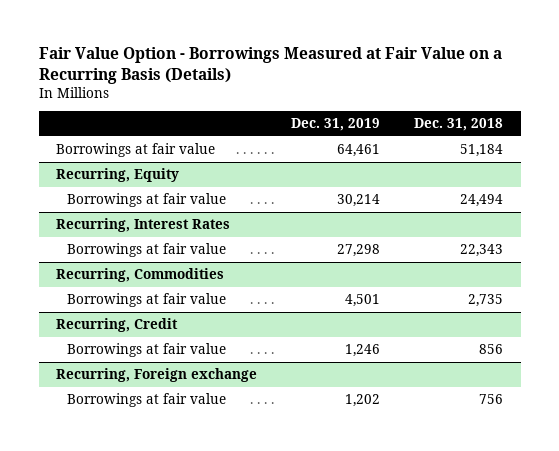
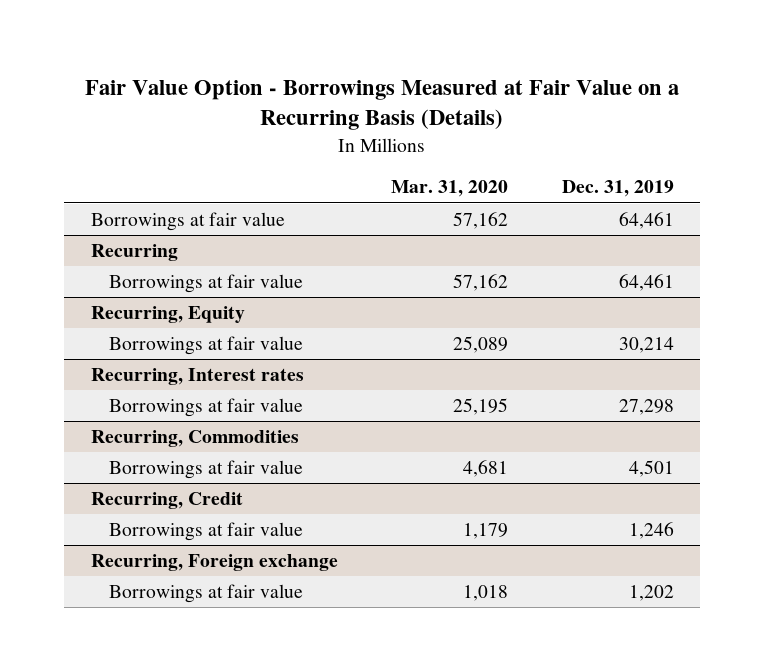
- | Dec. 31, 2019 | Dec. 31, 2018
+ | Mar. 31, 2020 | Dec. 31, 2019
+ Recurring
+ Borrowings at fair value | 57,162 | 64,461
- Recurring, Interest Rates
+ Recurring, Interest rates

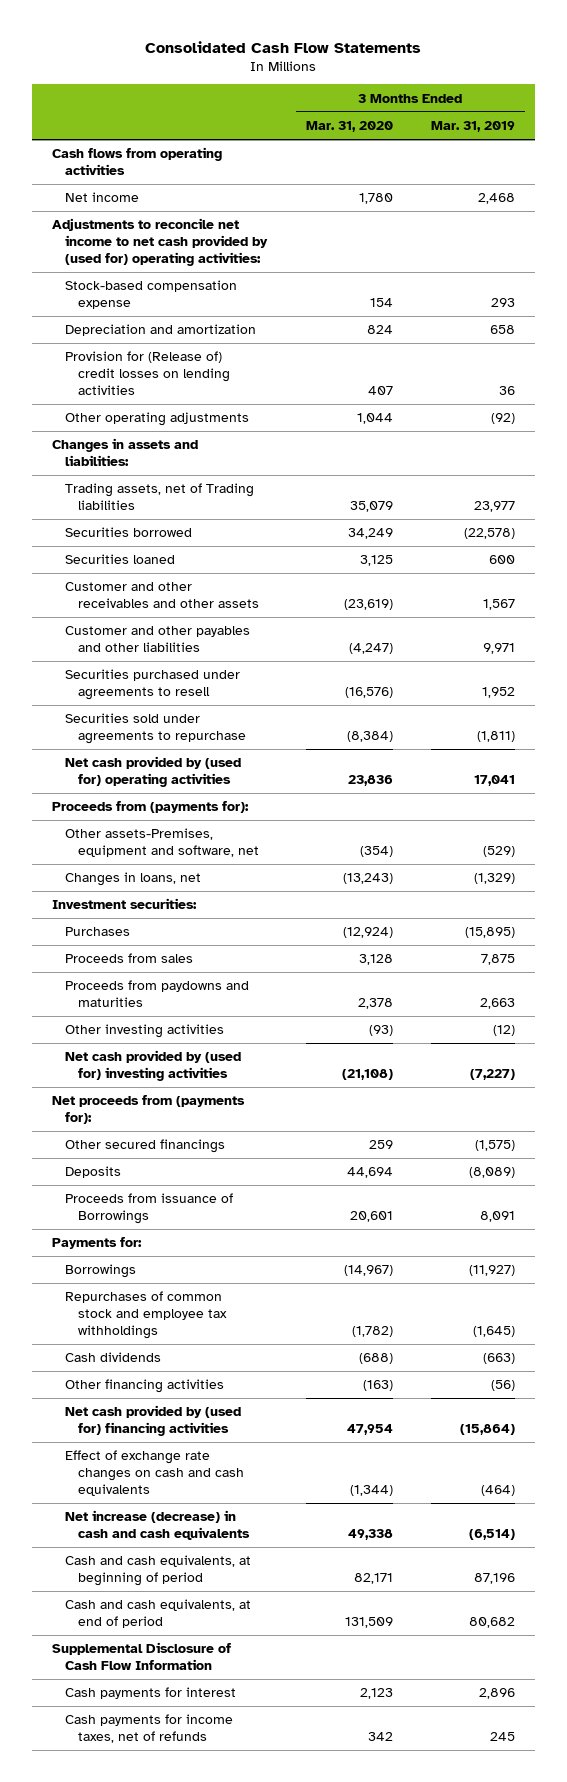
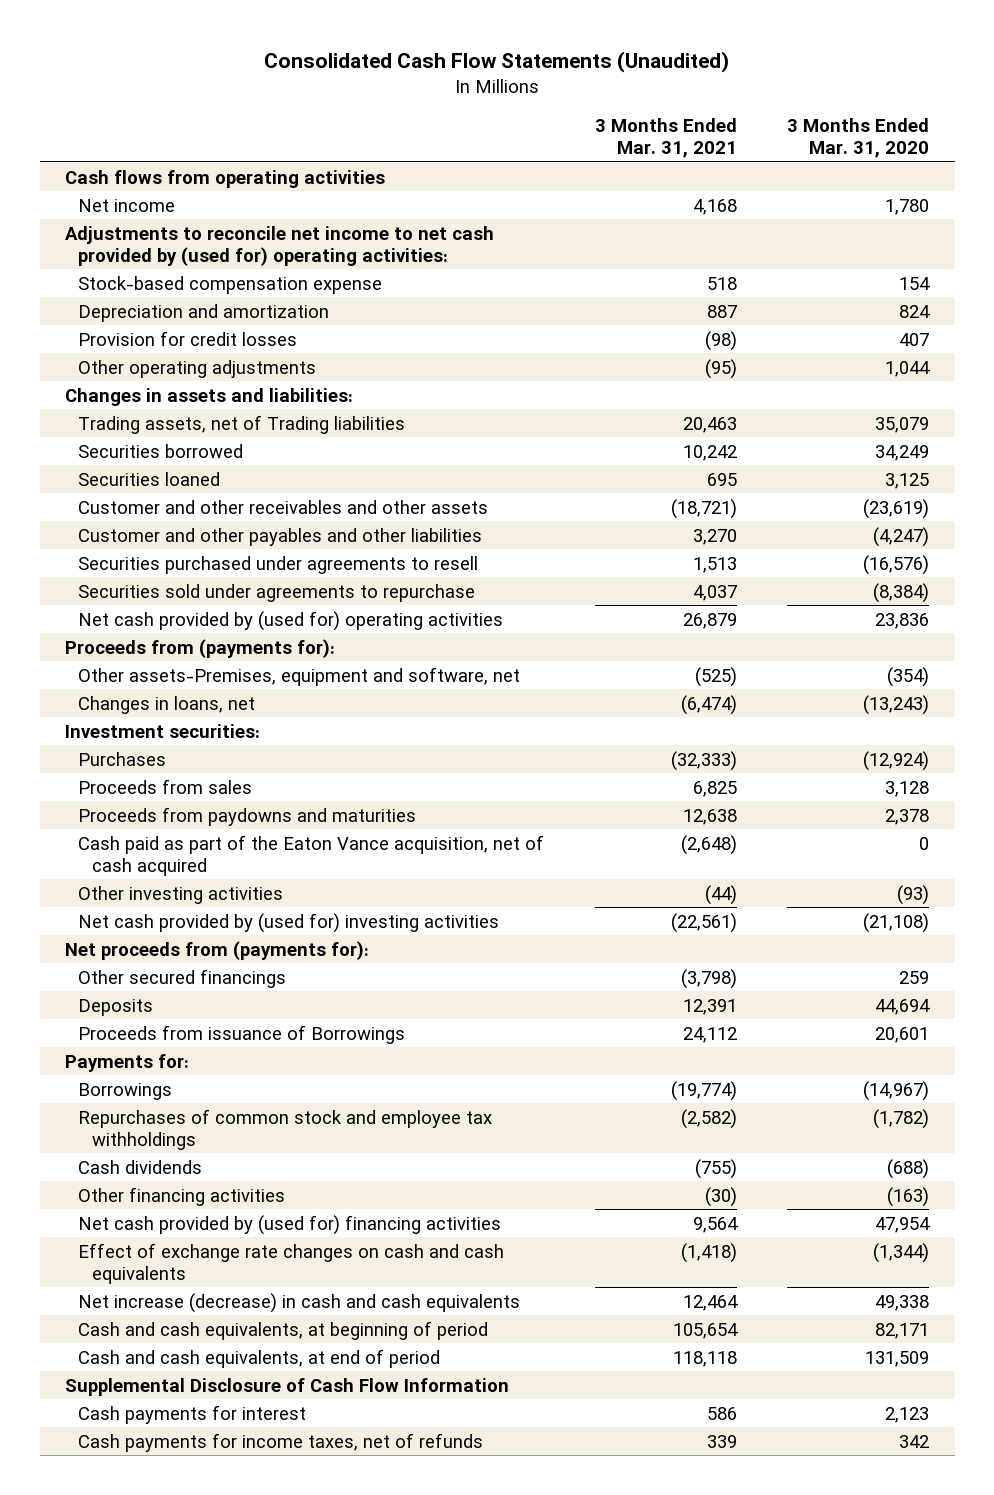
- Consolidated Cash Flow Statements
+ Consolidated Cash Flow Statements (Unaudited)
- | 3 Months Ended Mar. 31, 2020 | 3 Months Ended Mar. 31, 2019
+ | 3 Months Ended Mar. 31, 2021 | 3 Months Ended Mar. 31, 2020
- Provision for (Release of) credit losses on lending activities | 407 | 36
+ Provision for credit losses | (98) | 407
+ Cash paid as part of the Eaton Vance acquisition, net of cash acquired | (2,648) | 0

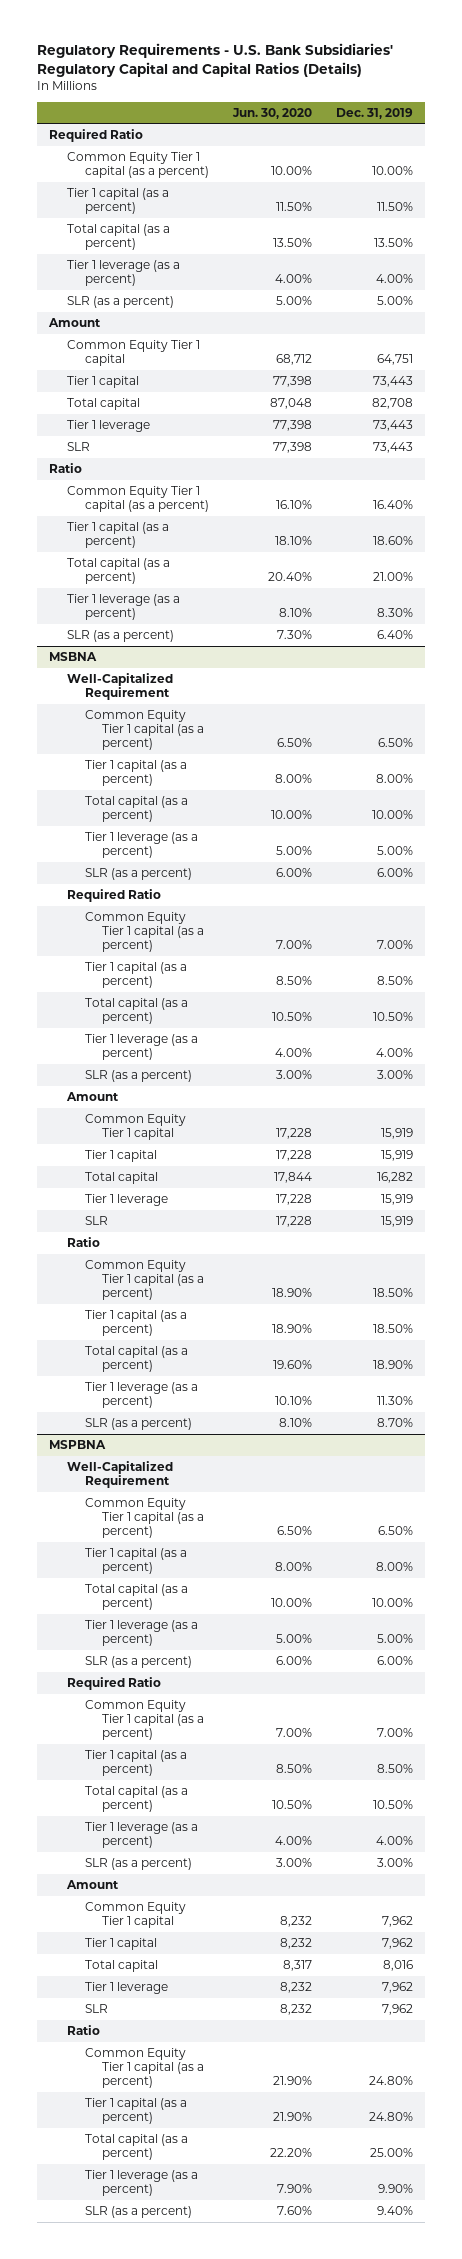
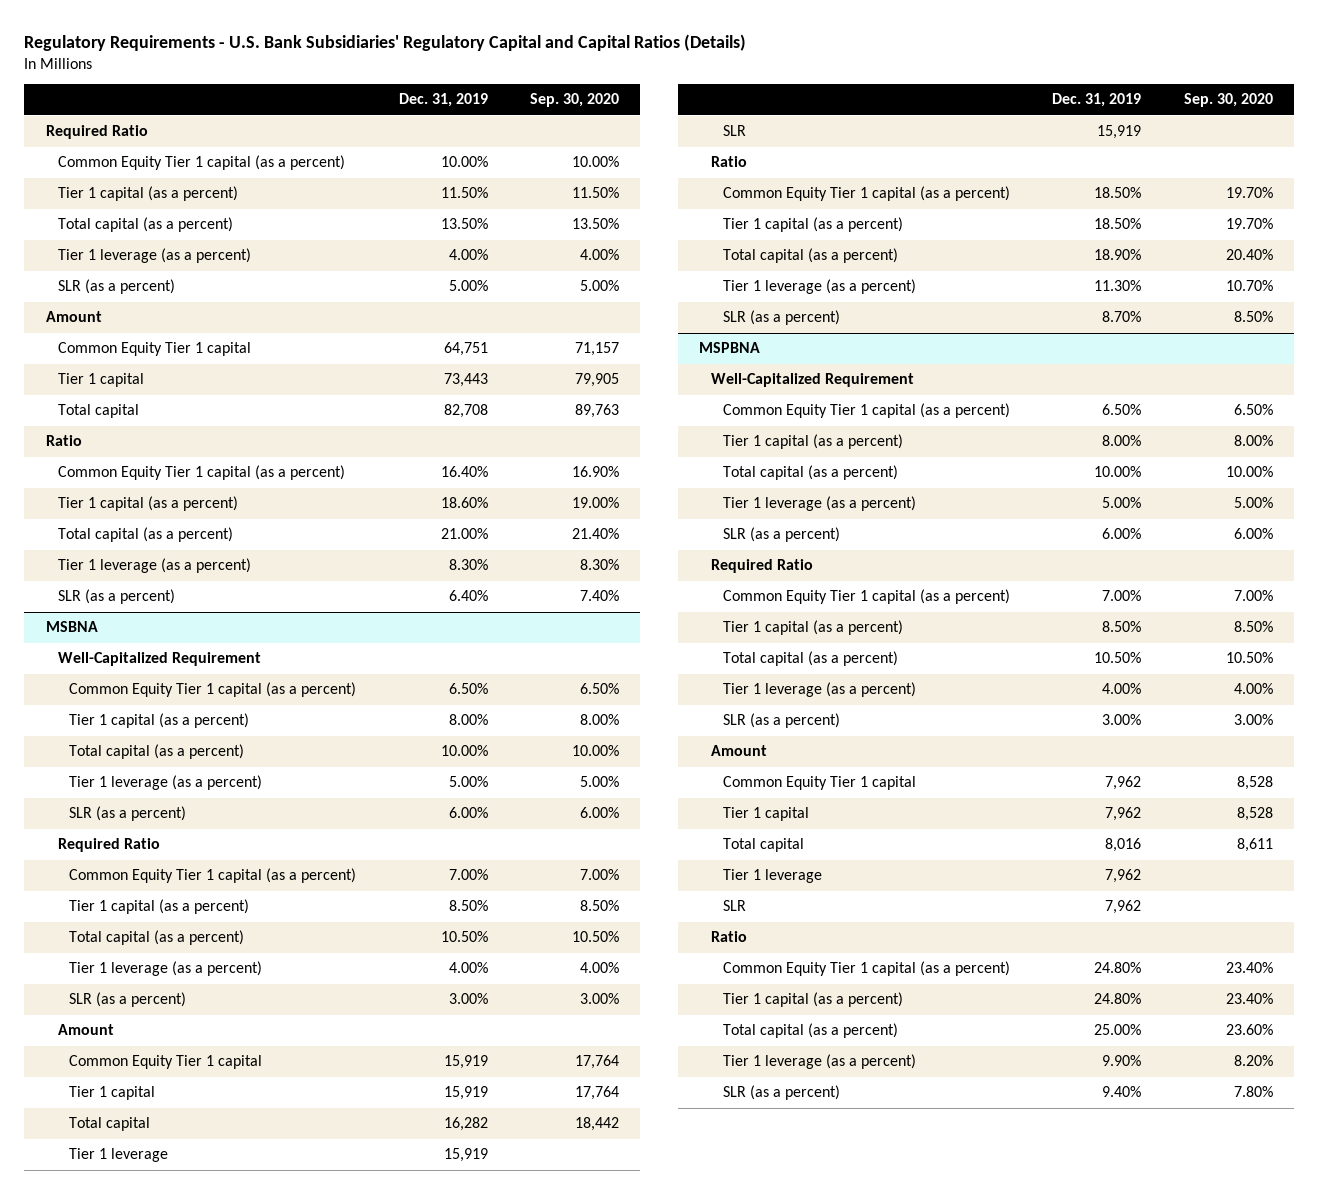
- | Jun. 30, 2020 | Dec. 31, 2019
+ | Dec. 31, 2019 | Sep. 30, 2020
- Tier 1 leverage | 77,398 | 73,443
- SLR | 77,398 | 73,443

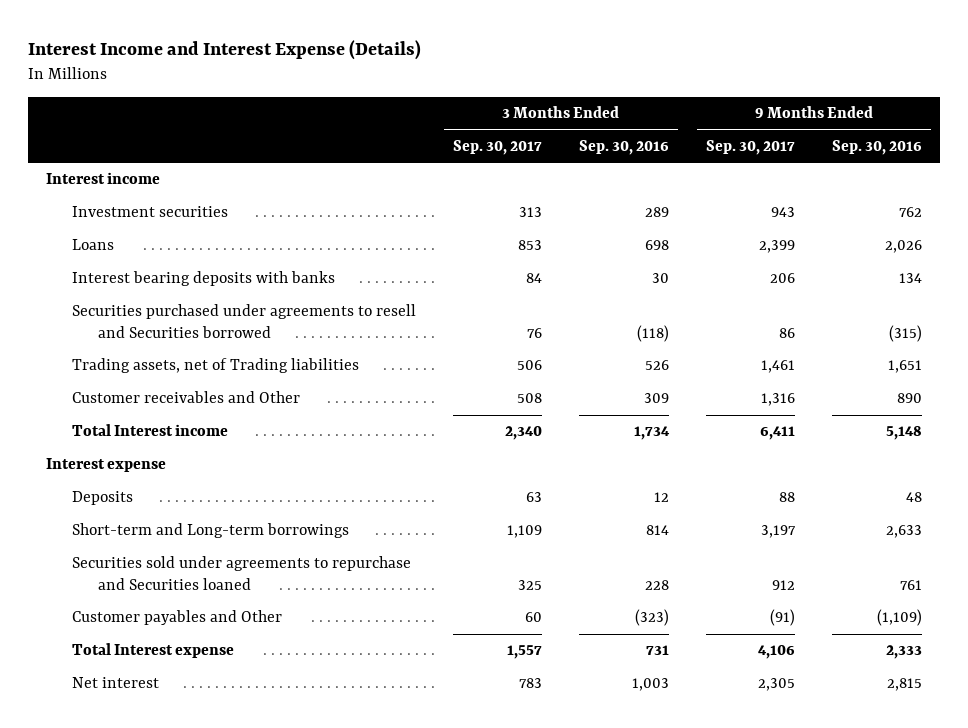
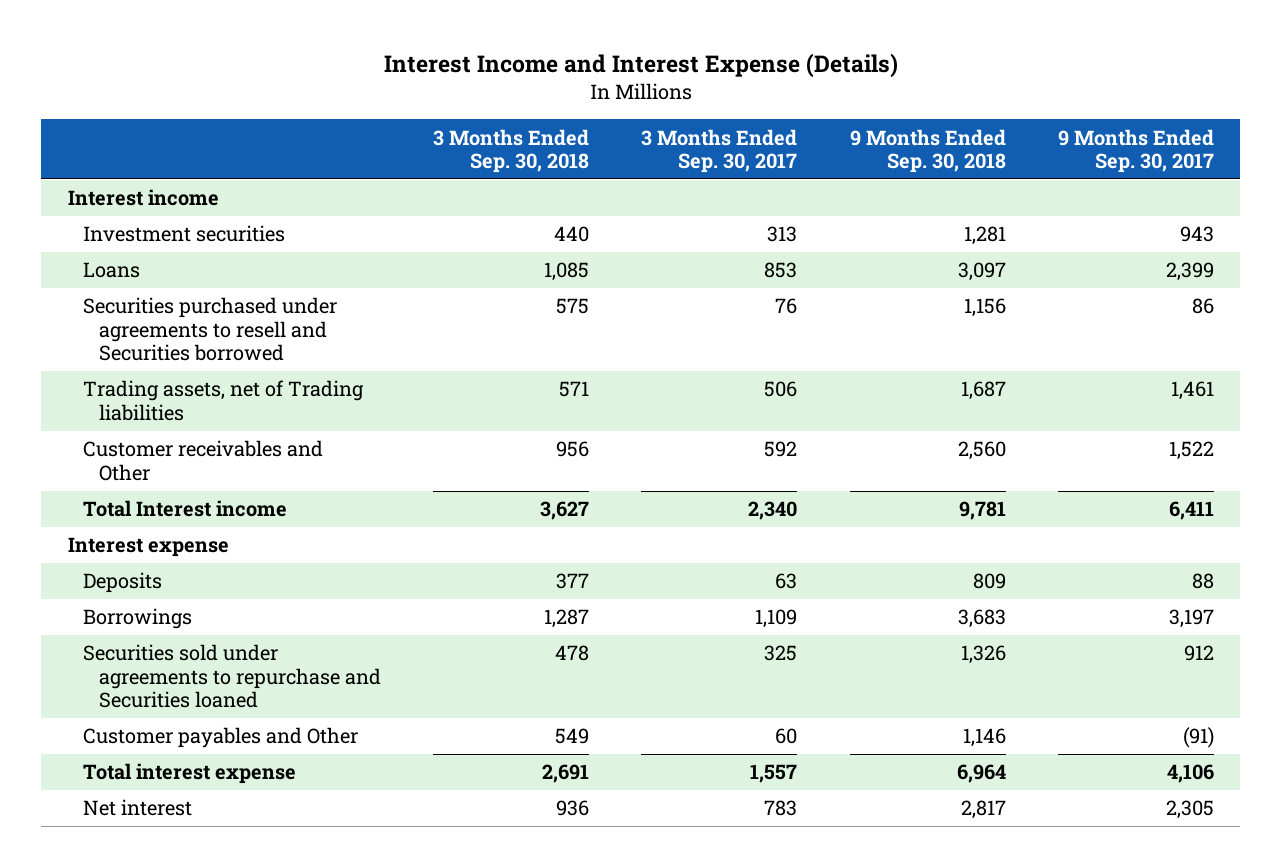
- | 3 Months Ended Sep. 30, 2017 | 3 Months Ended Sep. 30, 2016 | 9 Months Ended Sep. 30, 2017 | 9 Months Ended Sep. 30, 2016
+ | 3 Months Ended Sep. 30, 2018 | 3 Months Ended Sep. 30, 2017 | 9 Months Ended Sep. 30, 2018 | 9 Months Ended Sep. 30, 2017
- Interest bearing deposits with banks | 84 | 30 | 206 | 134
- Customer receivables and Other | 508 | 309 | 1,316 | 890
+ Customer receivables and Other | 956 | 592 | 2,560 | 1,522
- Short-term and Long-term borrowings | 1,109 | 814 | 3,197 | 2,633
+ Borrowings | 1,287 | 1,109 | 3,683 | 3,197
- Total Interest expense | 1,557 | 731 | 4,106 | 2,333
+ Total interest expense | 2,691 | 1,557 | 6,964 | 4,106

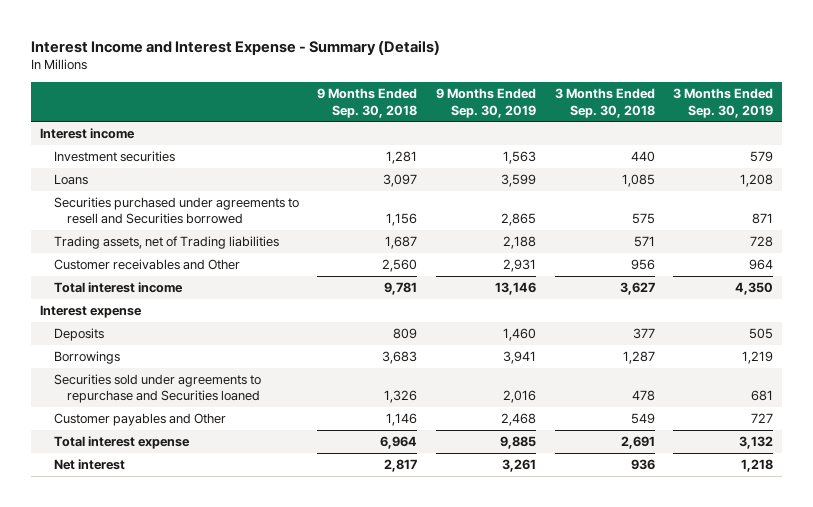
- Interest Income and Interest Expense (Details)
+ Interest Income and Interest Expense - Summary (Details)
- | 3 Months Ended Sep. 30, 2018 | 3 Months Ended Sep. 30, 2017 | 9 Months Ended Sep. 30, 2018 | 9 Months Ended Sep. 30, 2017
+ | 9 Months Ended Sep. 30, 2018 | 9 Months Ended Sep. 30, 2019 | 3 Months Ended Sep. 30, 2018 | 3 Months Ended Sep. 30, 2019
- Total Interest income | 3,627 | 2,340 | 9,781 | 6,411
+ Total interest income | 9,781 | 13,146 | 3,627 | 4,350

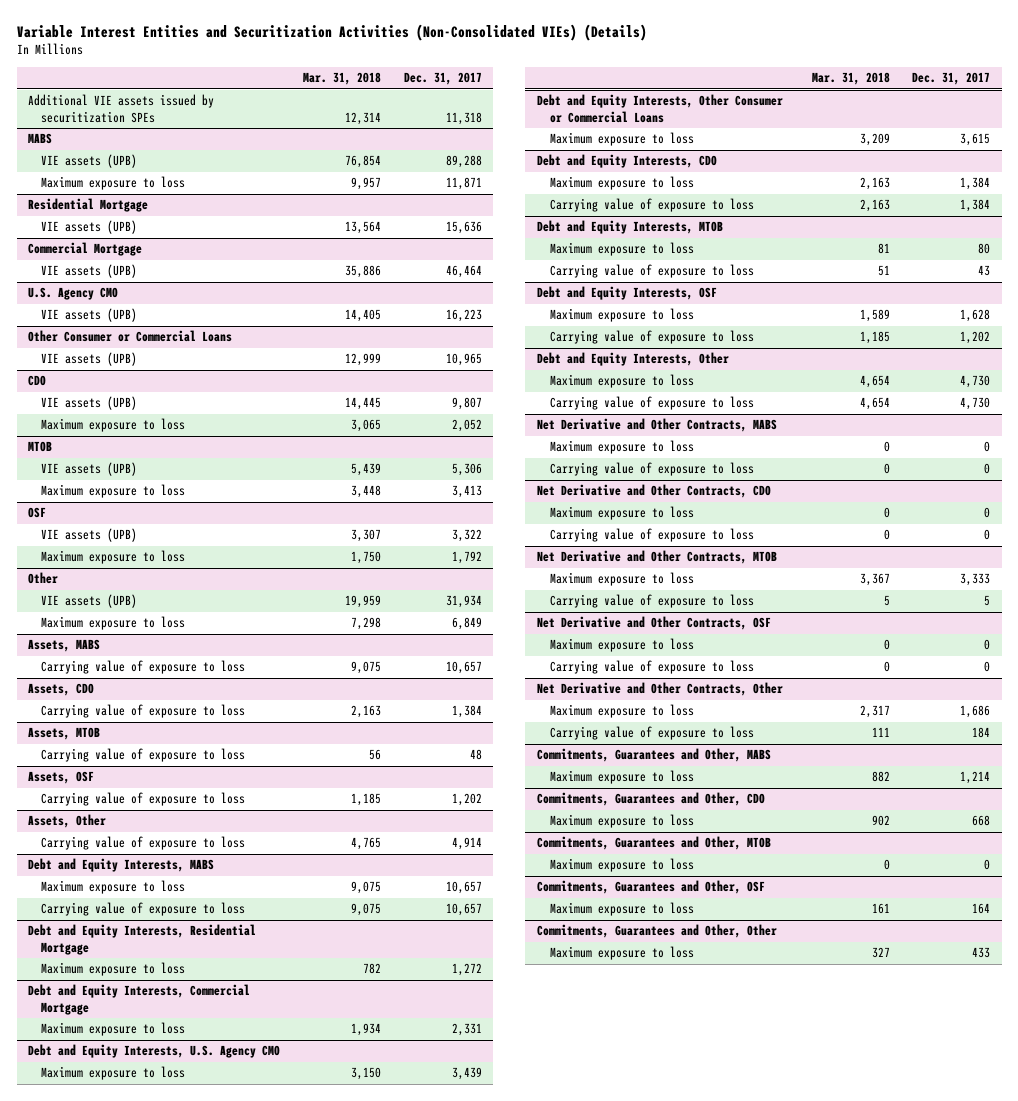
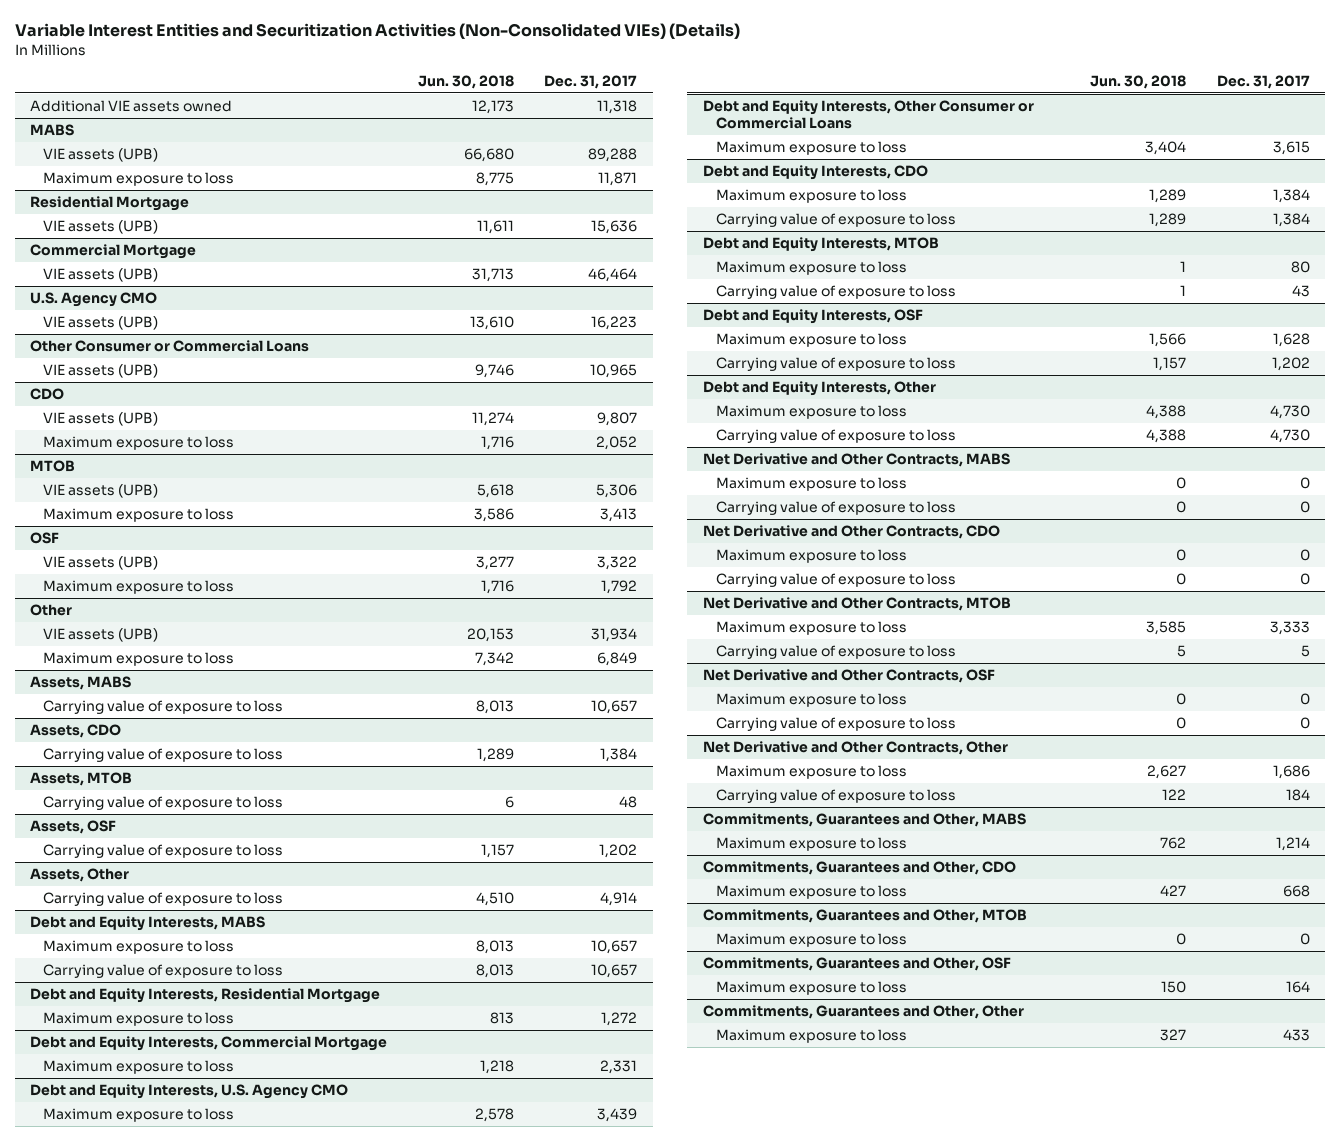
- | Mar. 31, 2018 | Dec. 31, 2017
+ | Jun. 30, 2018 | Dec. 31, 2017
- Additional VIE assets issued by securitization SPEs | 12,314 | 11,318
+ Additional VIE assets owned | 12,173 | 11,318

